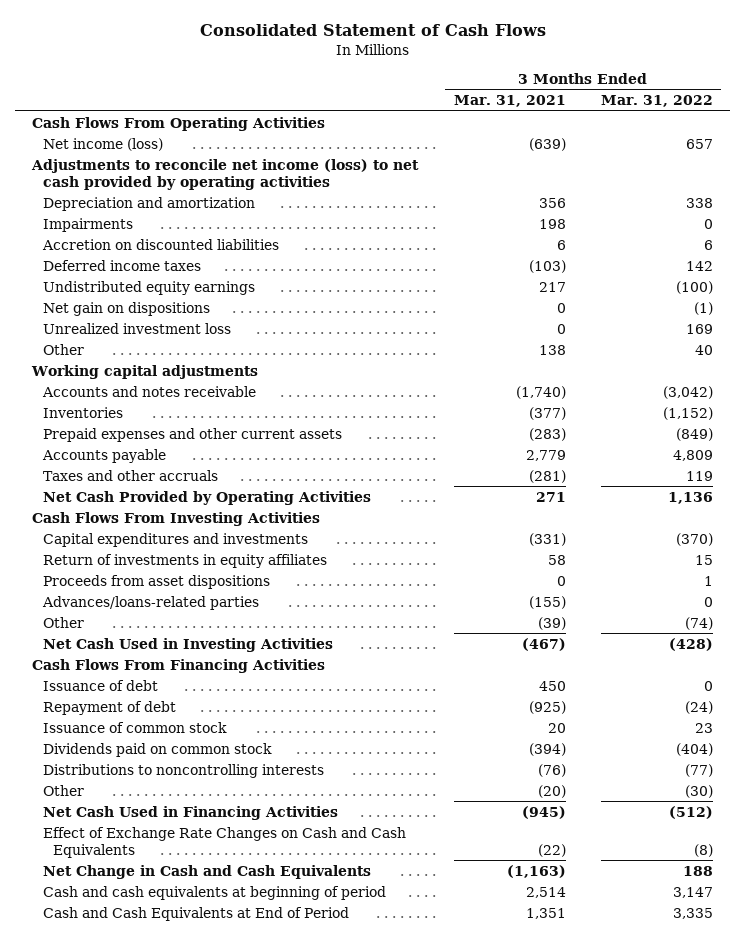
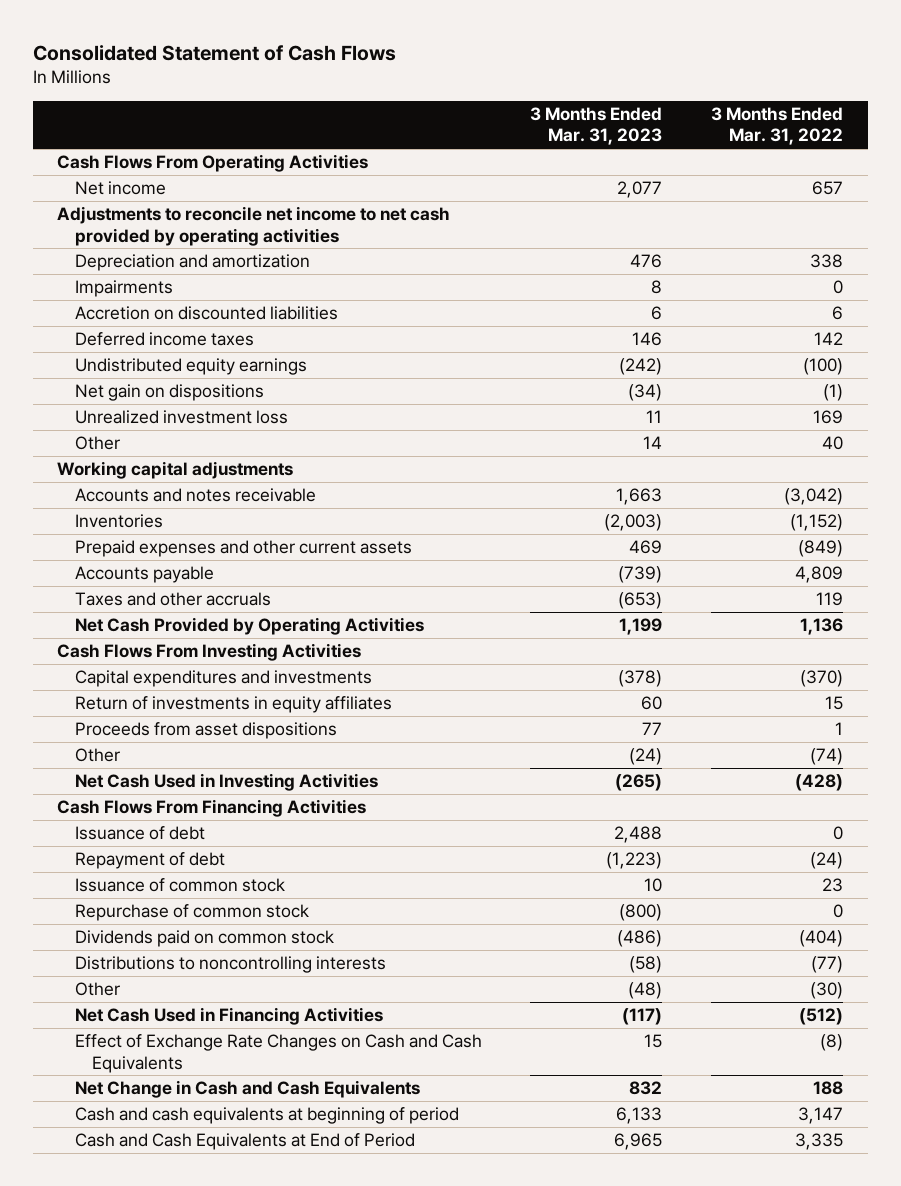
- | 3 Months Ended Mar. 31, 2021 | 3 Months Ended Mar. 31, 2022
+ | 3 Months Ended Mar. 31, 2023 | 3 Months Ended Mar. 31, 2022
- Net income (loss) | (639) | 657
- Adjustments to reconcile net income (loss) to net cash provided by operating activities
+ Net income | 2,077 | 657
+ Adjustments to reconcile net income to net cash provided by operating activities
- Advances/loans-related parties | (155) | 0
+ Repurchase of common stock | (800) | 0

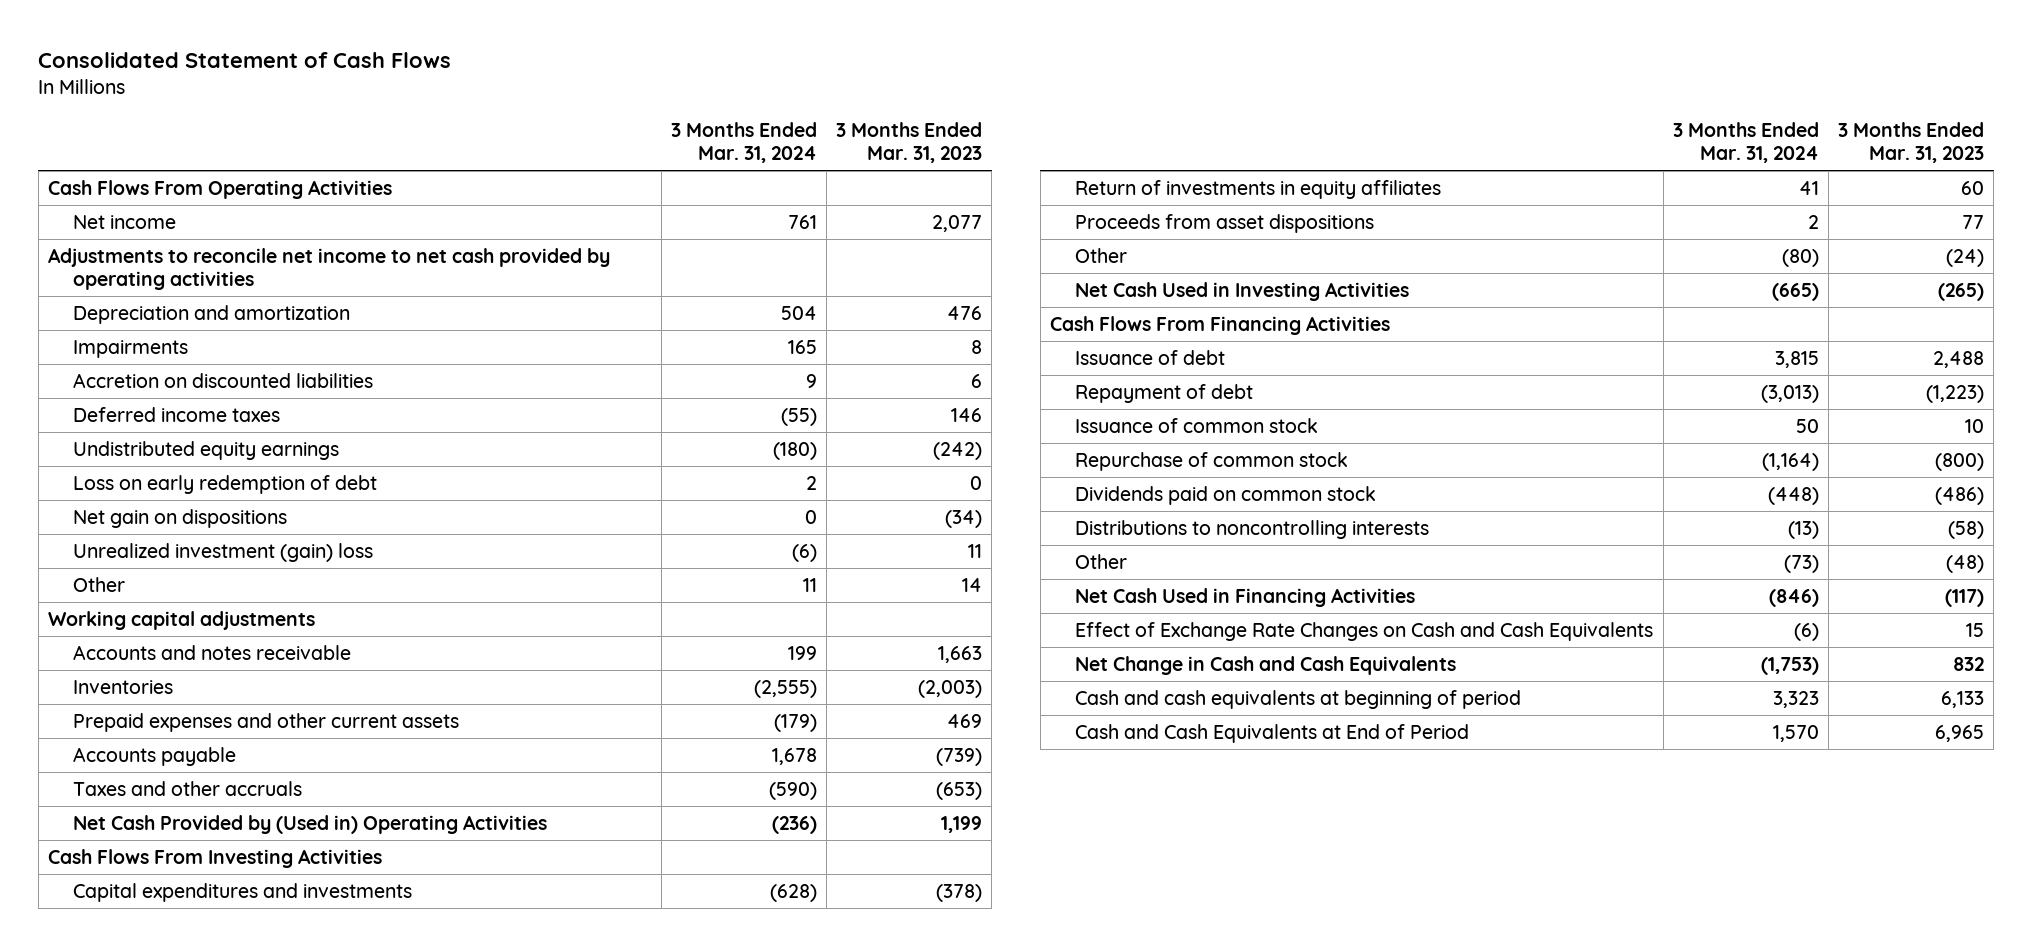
- | 3 Months Ended Mar. 31, 2023 | 3 Months Ended Mar. 31, 2022
+ | 3 Months Ended Mar. 31, 2024 | 3 Months Ended Mar. 31, 2023
+ Loss on early redemption of debt | 2 | 0
- Unrealized investment loss | 11 | 169
+ Unrealized investment (gain) loss | (6) | 11
- Net Cash Provided by Operating Activities | 1,199 | 1,136
+ Net Cash Provided by (Used in) Operating Activities | (236) | 1,199

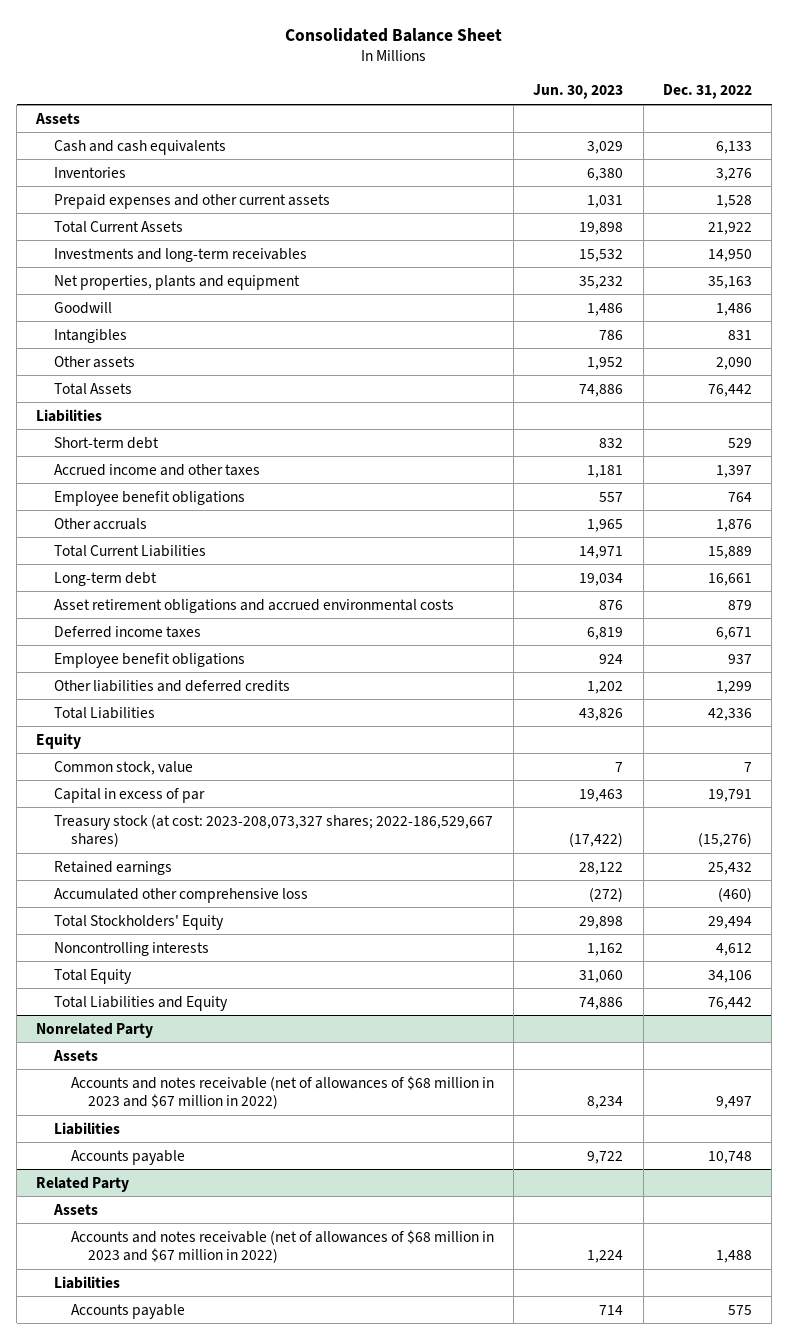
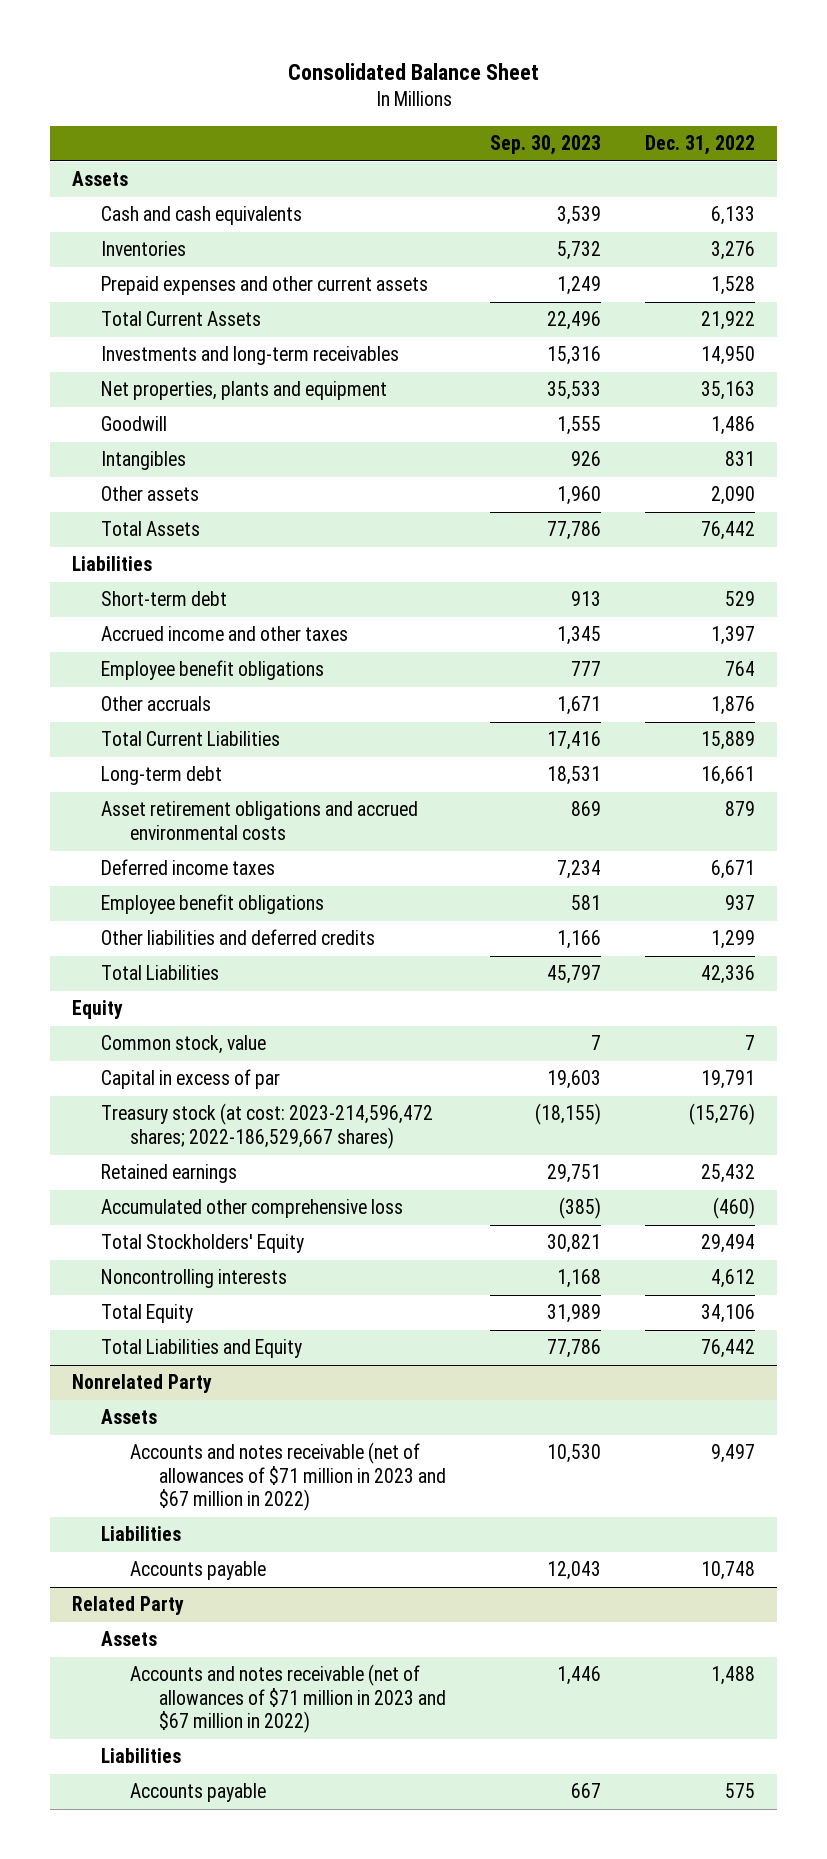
- | Jun. 30, 2023 | Dec. 31, 2022
+ | Sep. 30, 2023 | Dec. 31, 2022
- Treasury stock (at cost: 2023-208,073,327 shares; 2022-186,529,667 shares) | (17,422) | (15,276)
+ Treasury stock (at cost: 2023-214,596,472 shares; 2022-186,529,667 shares) | (18,155) | (15,276)
@ Nonrelated Party
- Accounts and notes receivable (net of allowances of $68 million in 2023 and $67 million in 2022) | 8,234 | 9,497
+ Accounts and notes receivable (net of allowances of $71 million in 2023 and $67 million in 2022) | 10,530 | 9,497
@ Related Party
- Accounts and notes receivable (net of allowances of $68 million in 2023 and $67 million in 2022) | 1,224 | 1,488
+ Accounts and notes receivable (net of allowances of $71 million in 2023 and $67 million in 2022) | 1,446 | 1,488

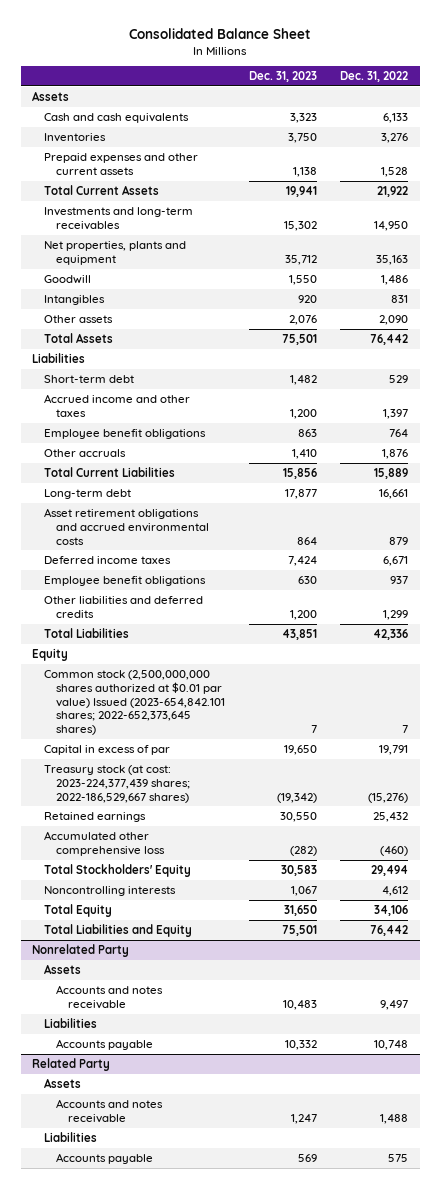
- | Sep. 30, 2023 | Dec. 31, 2022
+ | Dec. 31, 2023 | Dec. 31, 2022
- Common stock, value | 7 | 7
+ Common stock (2,500,000,000 shares authorized at $0.01 par value) Issued (2023-654,842.101 shares; 2022-652,373,645 shares) | 7 | 7
- Treasury stock (at cost: 2023-214,596,472 shares; 2022-186,529,667 shares) | (18,155) | (15,276)
+ Treasury stock (at cost: 2023-224,377,439 shares; 2022-186,529,667 shares) | (19,342) | (15,276)
@ Nonrelated Party
- Accounts and notes receivable (net of allowances of $71 million in 2023 and $67 million in 2022) | 10,530 | 9,497
+ Accounts and notes receivable | 10,483 | 9,497
@ Related Party
- Accounts and notes receivable (net of allowances of $71 million in 2023 and $67 million in 2022) | 1,446 | 1,488
+ Accounts and notes receivable | 1,247 | 1,488

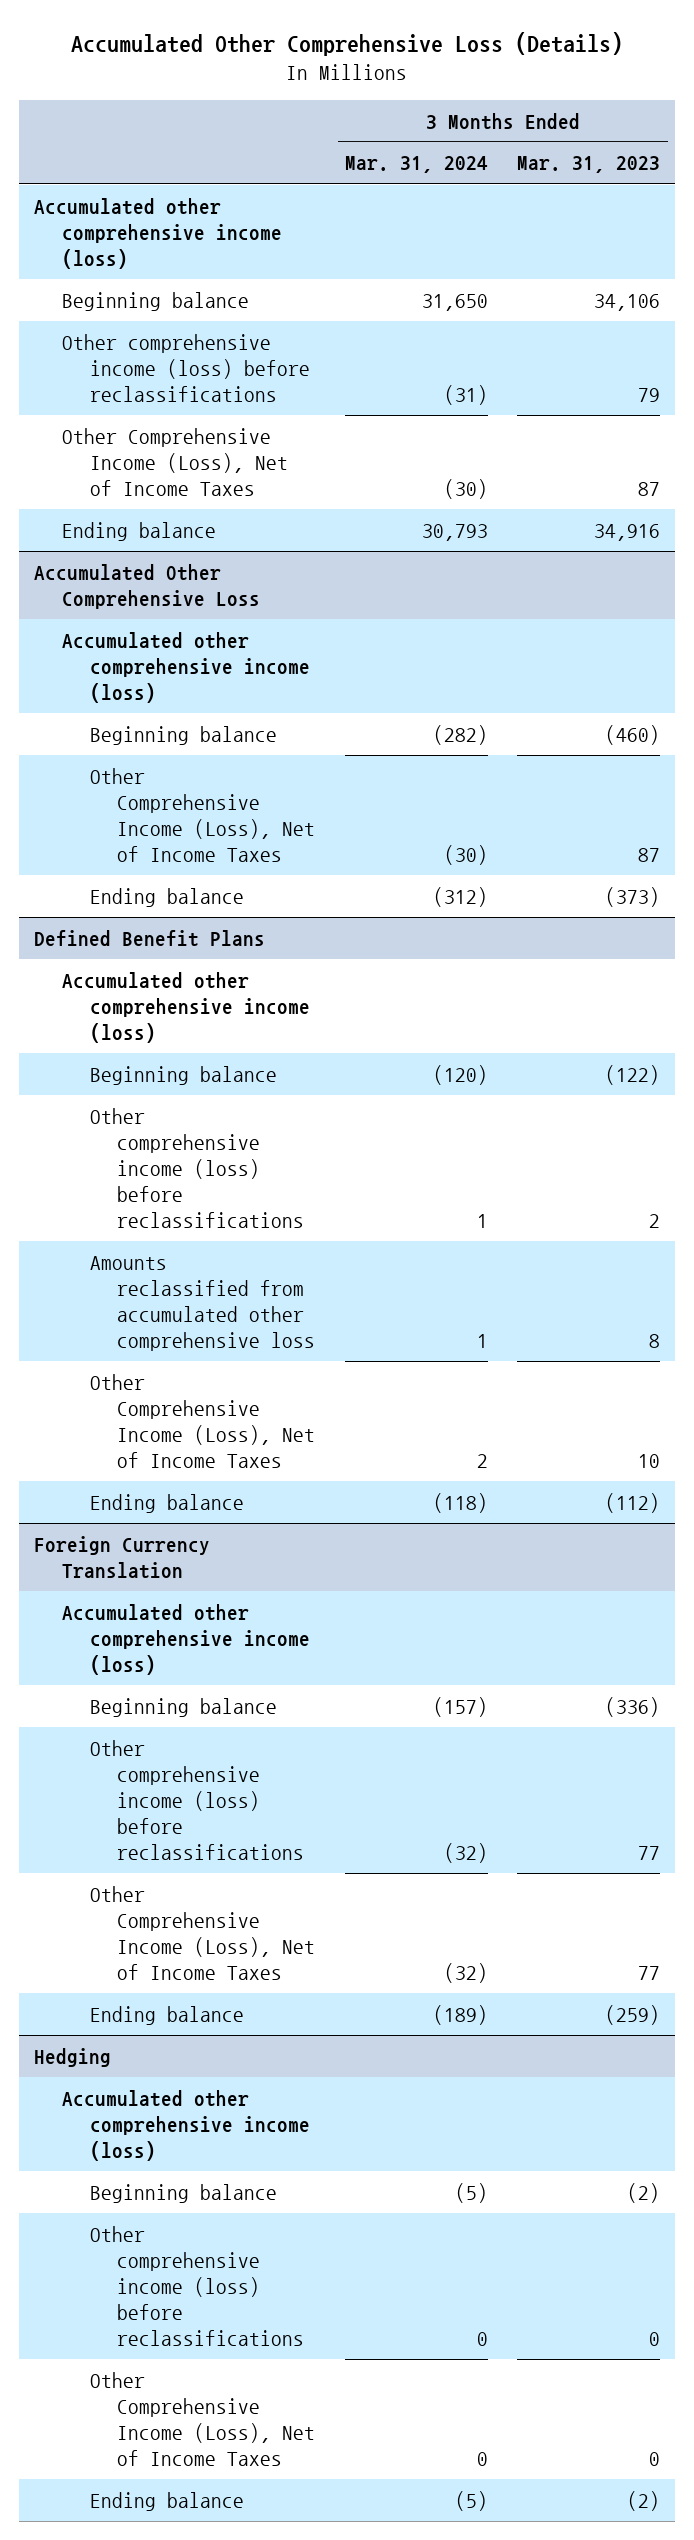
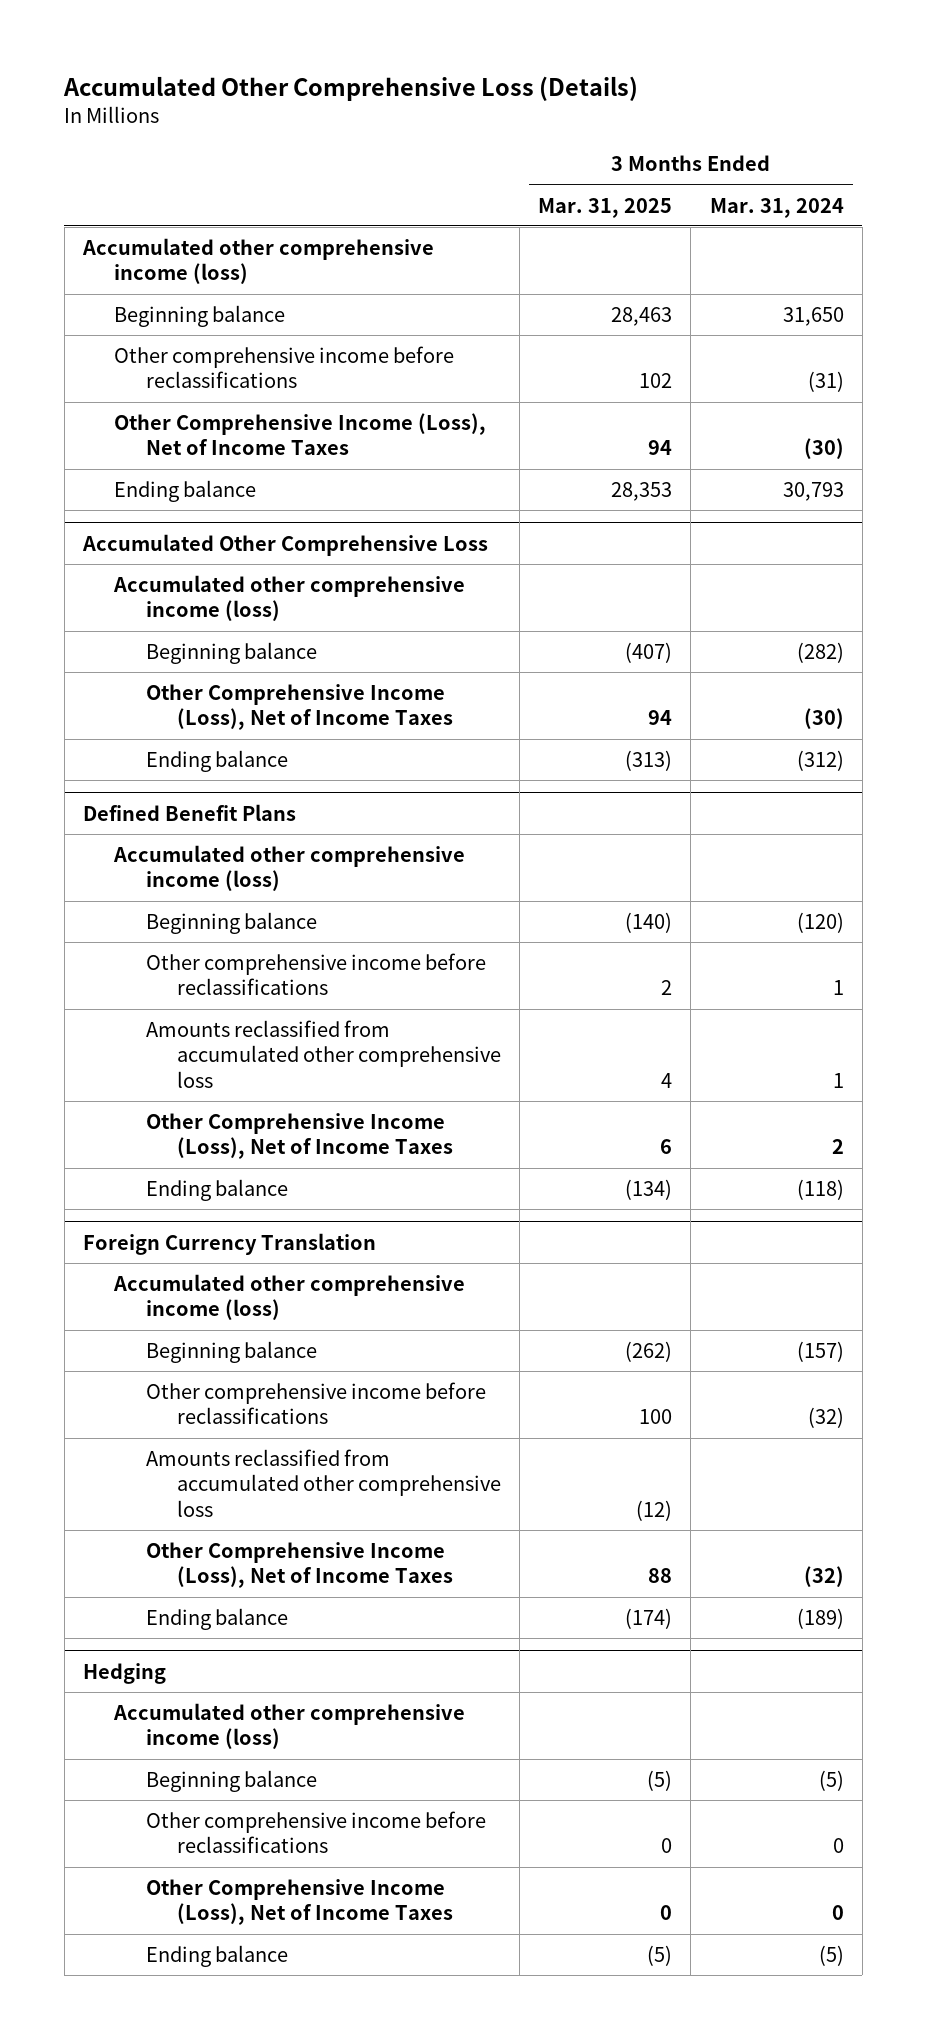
- | 3 Months Ended Mar. 31, 2024 | 3 Months Ended Mar. 31, 2023
+ | 3 Months Ended Mar. 31, 2025 | 3 Months Ended Mar. 31, 2024
- Other comprehensive income (loss) before reclassifications | (31) | 79
+ Other comprehensive income before reclassifications | 102 | (31)
@ Defined Benefit Plans
- Other comprehensive income (loss) before reclassifications | 1 | 2
+ Other comprehensive income before reclassifications | 2 | 1
@ Foreign Currency Translation
- Other comprehensive income (loss) before reclassifications | (32) | 77
+ Other comprehensive income before reclassifications | 100 | (32)
+ Amounts reclassified from accumulated other comprehensive loss | (12) |
@ Hedging
- Other comprehensive income (loss) before reclassifications | 0 | 0
+ Other comprehensive income before reclassifications | 0 | 0

